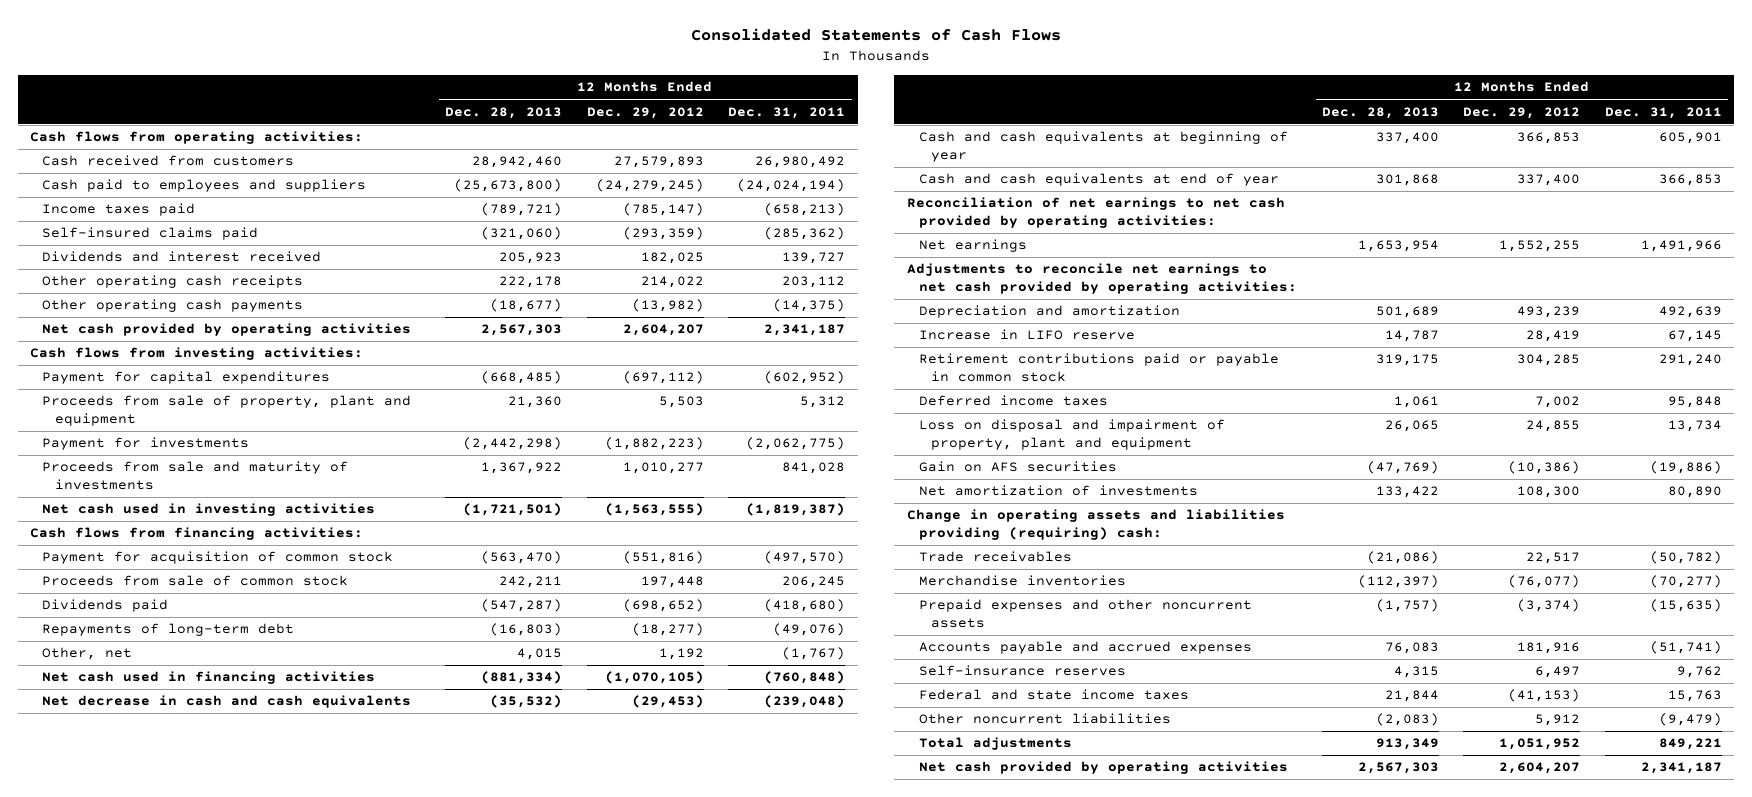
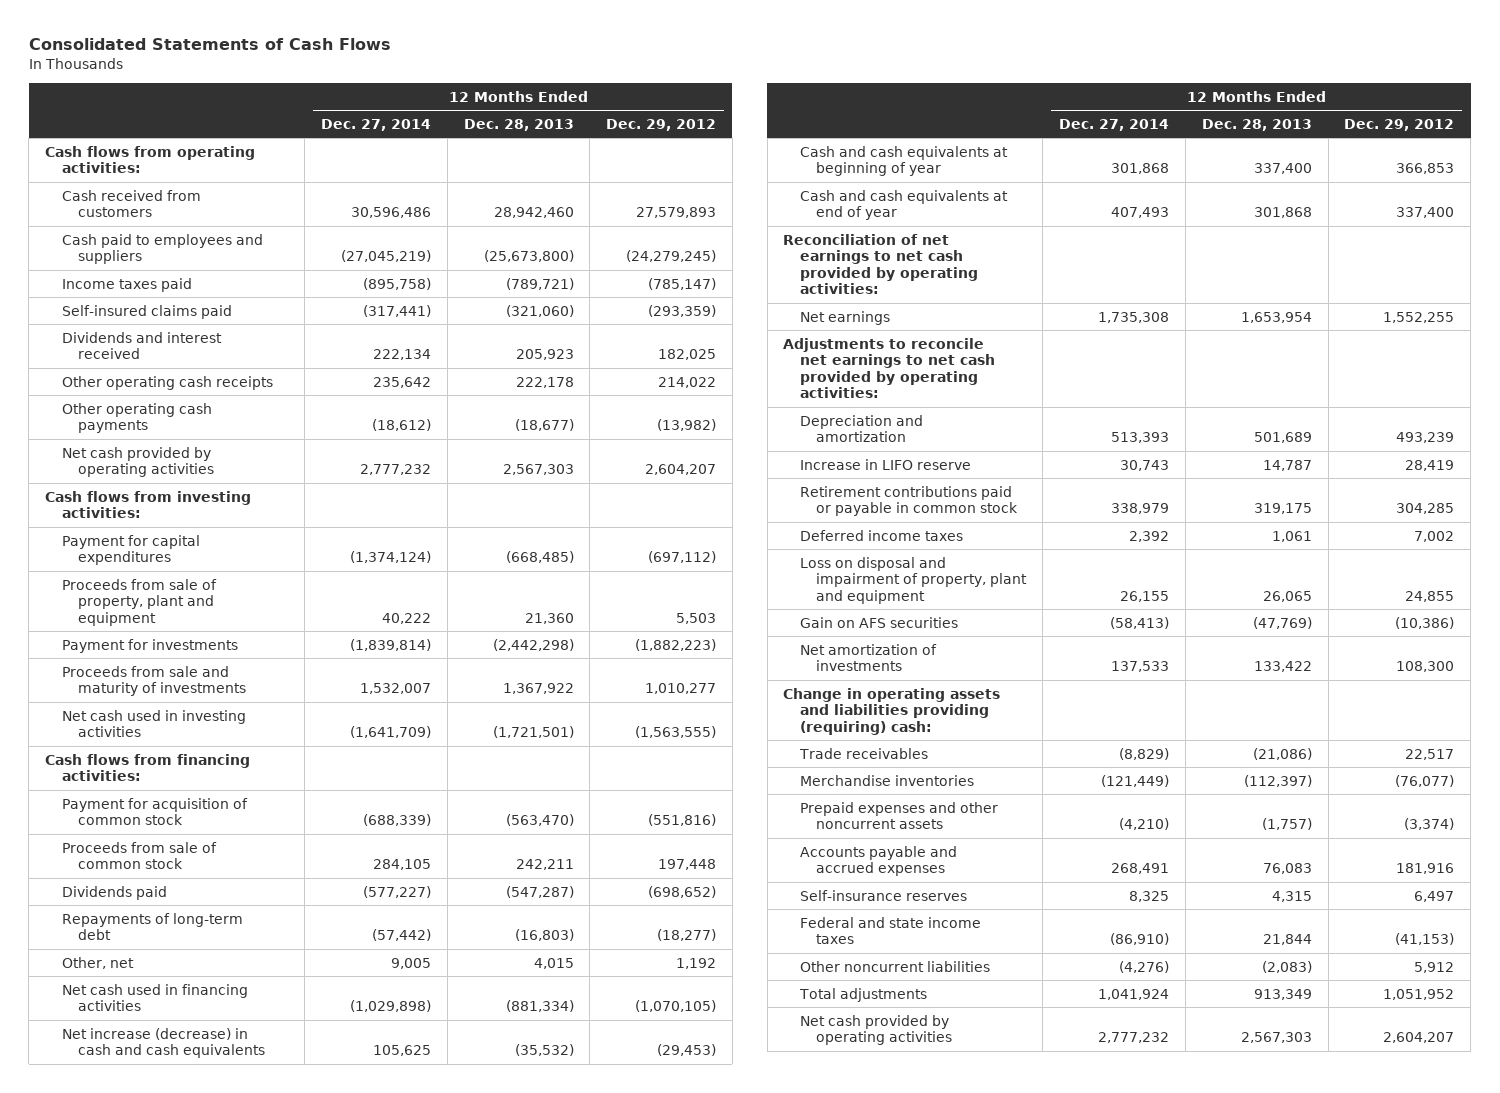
- | 12 Months Ended Dec. 28, 2013 | 12 Months Ended Dec. 29, 2012 | 12 Months Ended Dec. 31, 2011
+ | 12 Months Ended Dec. 27, 2014 | 12 Months Ended Dec. 28, 2013 | 12 Months Ended Dec. 29, 2012
- Net decrease in cash and cash equivalents | (35,532) | (29,453) | (239,048)
+ Net increase (decrease) in cash and cash equivalents | 105,625 | (35,532) | (29,453)

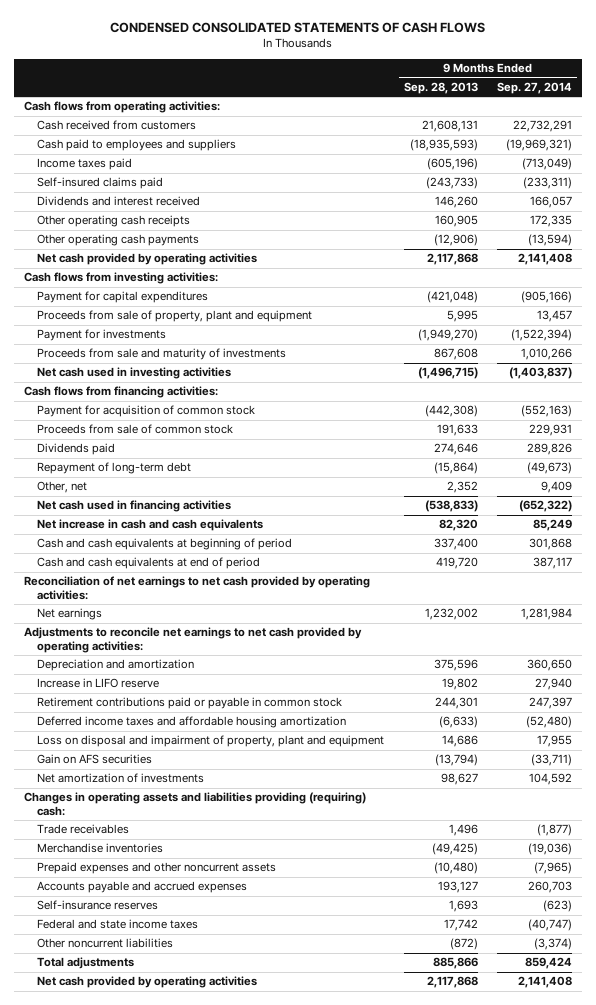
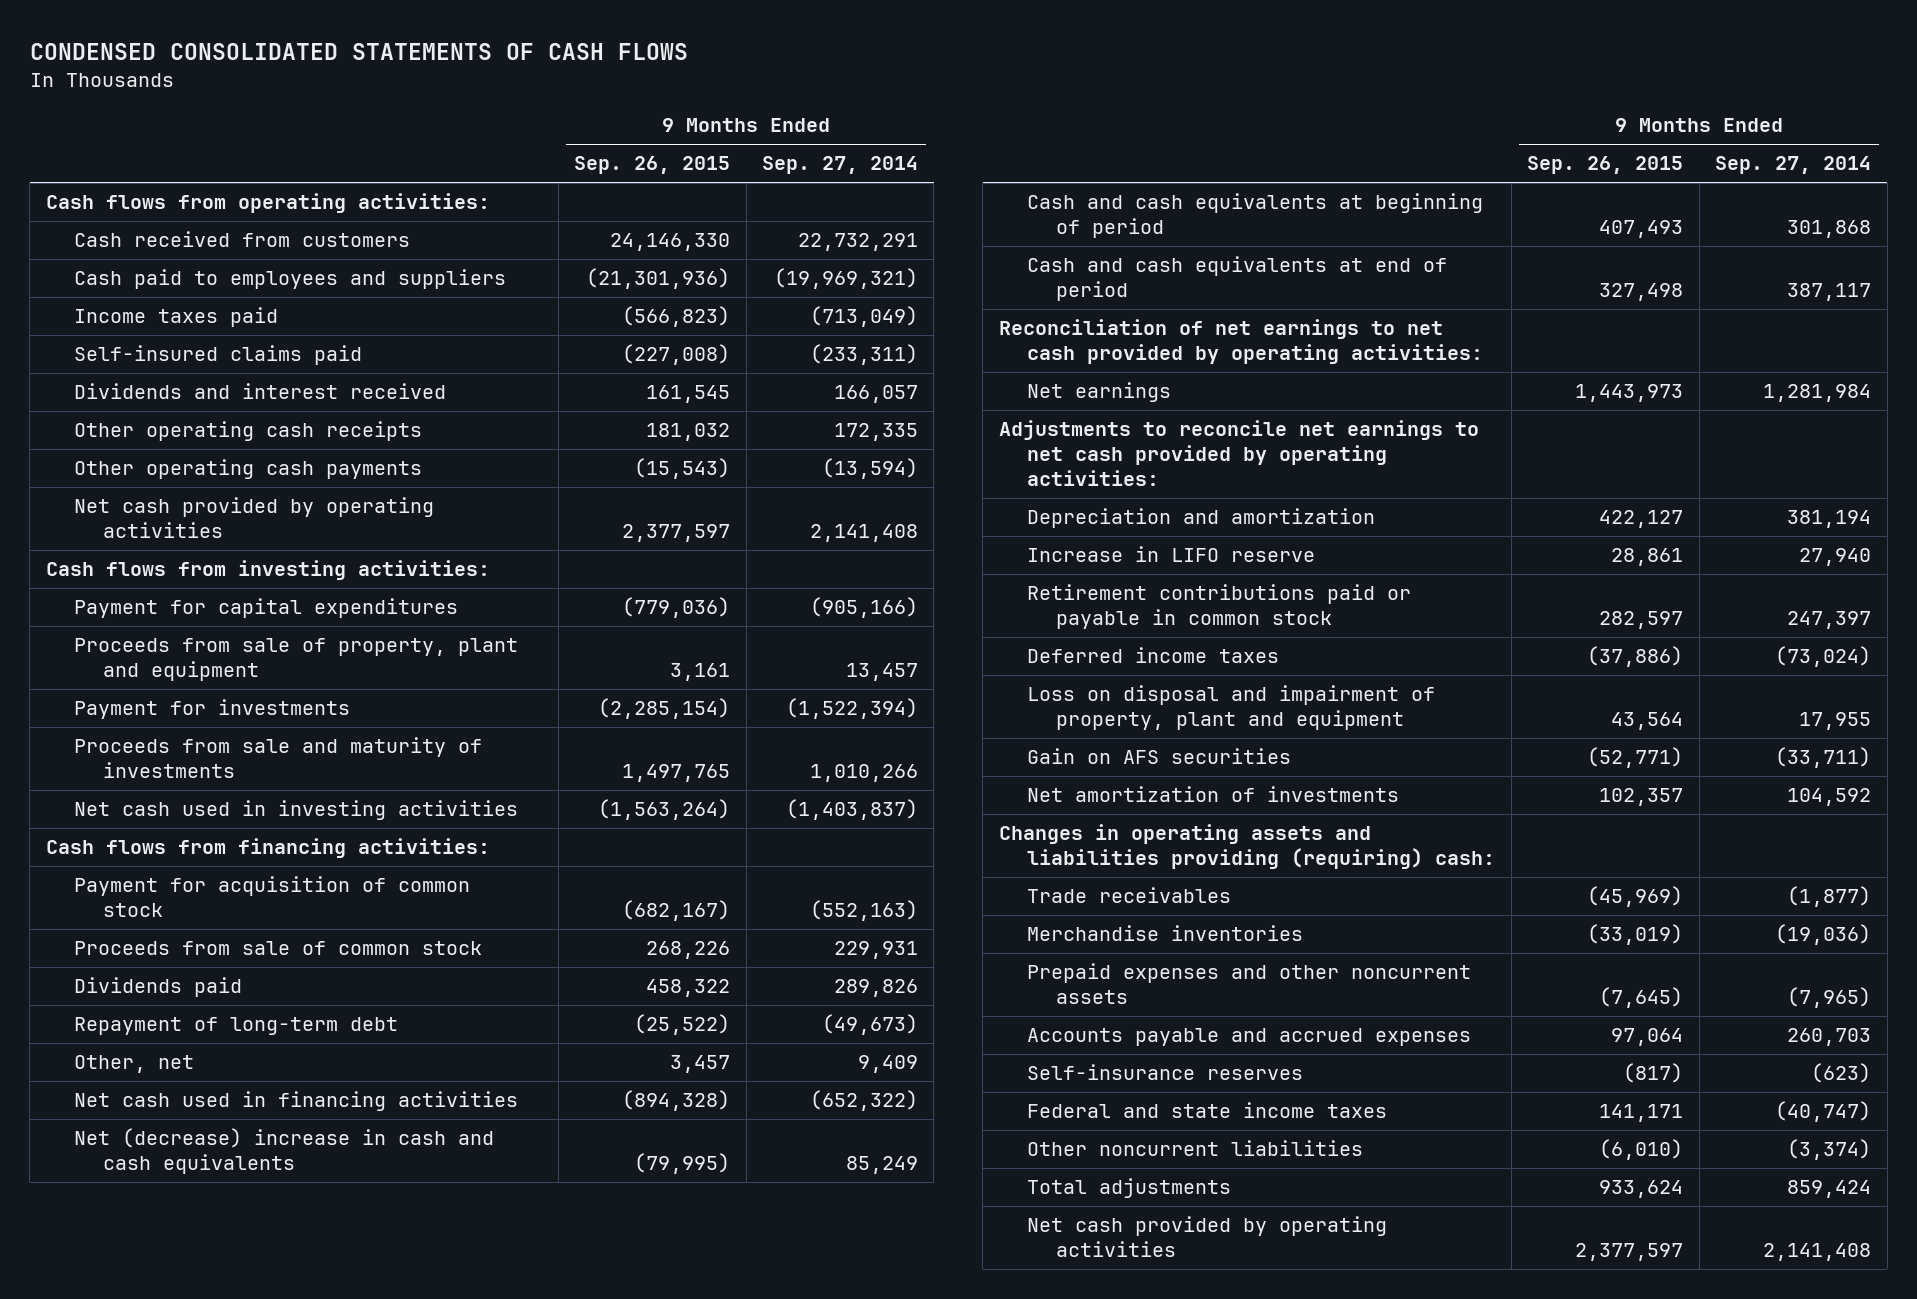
- | 9 Months Ended Sep. 28, 2013 | 9 Months Ended Sep. 27, 2014
+ | 9 Months Ended Sep. 26, 2015 | 9 Months Ended Sep. 27, 2014
- Net increase in cash and cash equivalents | 82,320 | 85,249
+ Net (decrease) increase in cash and cash equivalents | (79,995) | 85,249
- Depreciation and amortization | 375,596 | 360,650
+ Depreciation and amortization | 422,127 | 381,194
- Deferred income taxes and affordable housing amortization | (6,633) | (52,480)
+ Deferred income taxes | (37,886) | (73,024)

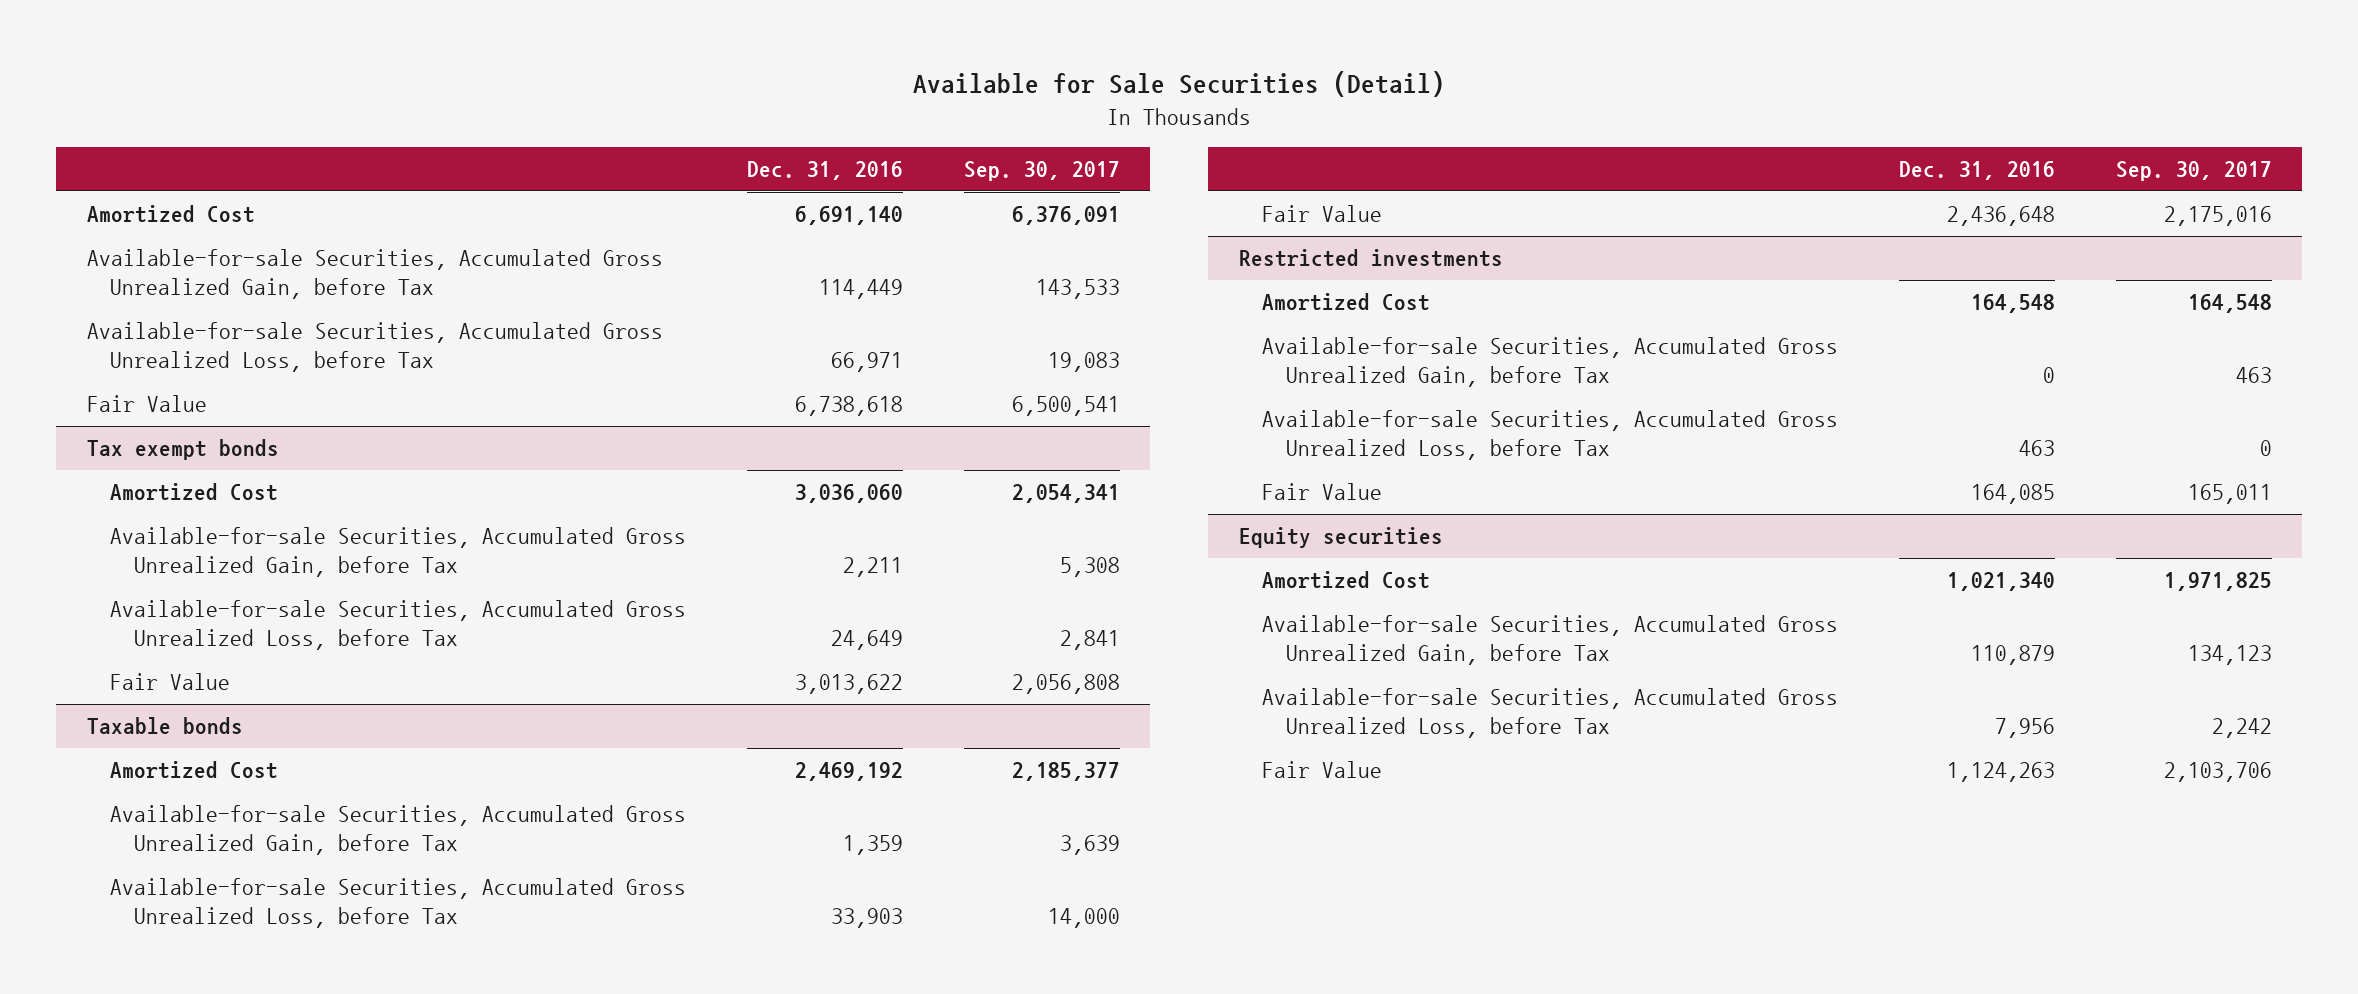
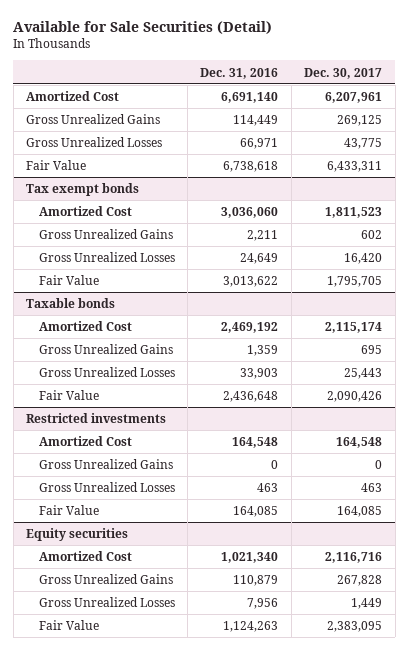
- | Dec. 31, 2016 | Sep. 30, 2017
+ | Dec. 31, 2016 | Dec. 30, 2017
- Available-for-sale Securities, Accumulated Gross Unrealized Gain, before Tax | 114,449 | 143,533
- Available-for-sale Securities, Accumulated Gross Unrealized Loss, before Tax | 66,971 | 19,083
+ Gross Unrealized Gains | 114,449 | 269,125
+ Gross Unrealized Losses | 66,971 | 43,775
@ Tax exempt bonds
- Available-for-sale Securities, Accumulated Gross Unrealized Gain, before Tax | 2,211 | 5,308
- Available-for-sale Securities, Accumulated Gross Unrealized Loss, before Tax | 24,649 | 2,841
+ Gross Unrealized Gains | 2,211 | 602
+ Gross Unrealized Losses | 24,649 | 16,420
@ Taxable bonds
- Available-for-sale Securities, Accumulated Gross Unrealized Gain, before Tax | 1,359 | 3,639
- Available-for-sale Securities, Accumulated Gross Unrealized Loss, before Tax | 33,903 | 14,000
+ Gross Unrealized Gains | 1,359 | 695
+ Gross Unrealized Losses | 33,903 | 25,443
@ Restricted investments
- Available-for-sale Securities, Accumulated Gross Unrealized Gain, before Tax | 0 | 463
- Available-for-sale Securities, Accumulated Gross Unrealized Loss, before Tax | 463 | 0
+ Gross Unrealized Gains | 0 | 0
+ Gross Unrealized Losses | 463 | 463
@ Equity securities
- Available-for-sale Securities, Accumulated Gross Unrealized Gain, before Tax | 110,879 | 134,123
- Available-for-sale Securities, Accumulated Gross Unrealized Loss, before Tax | 7,956 | 2,242
+ Gross Unrealized Gains | 110,879 | 267,828
+ Gross Unrealized Losses | 7,956 | 1,449

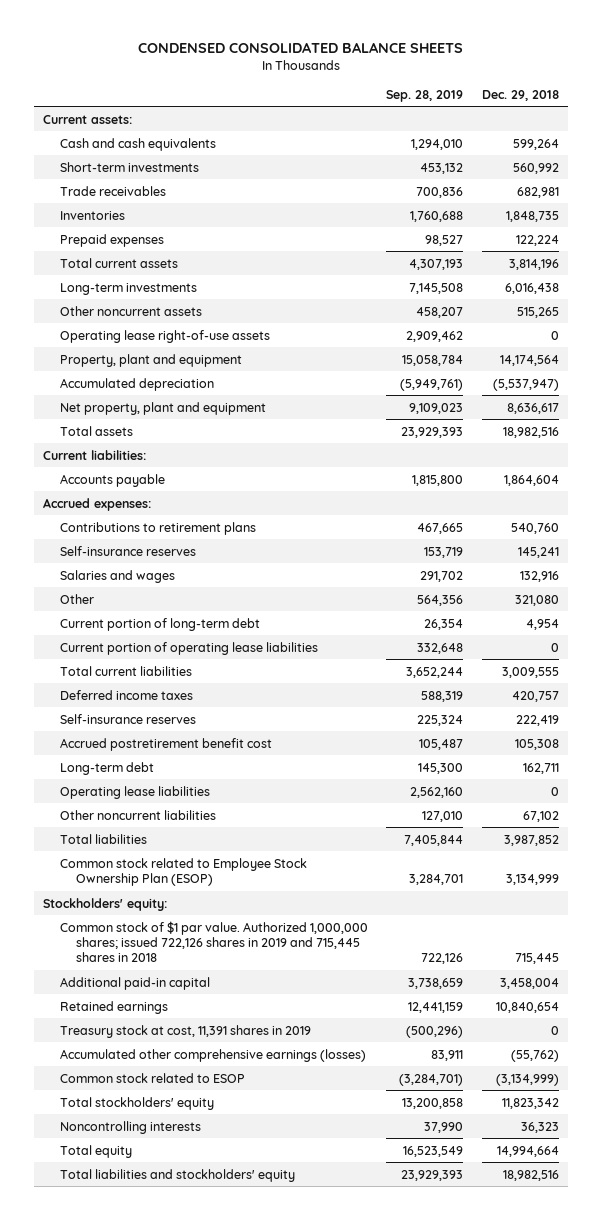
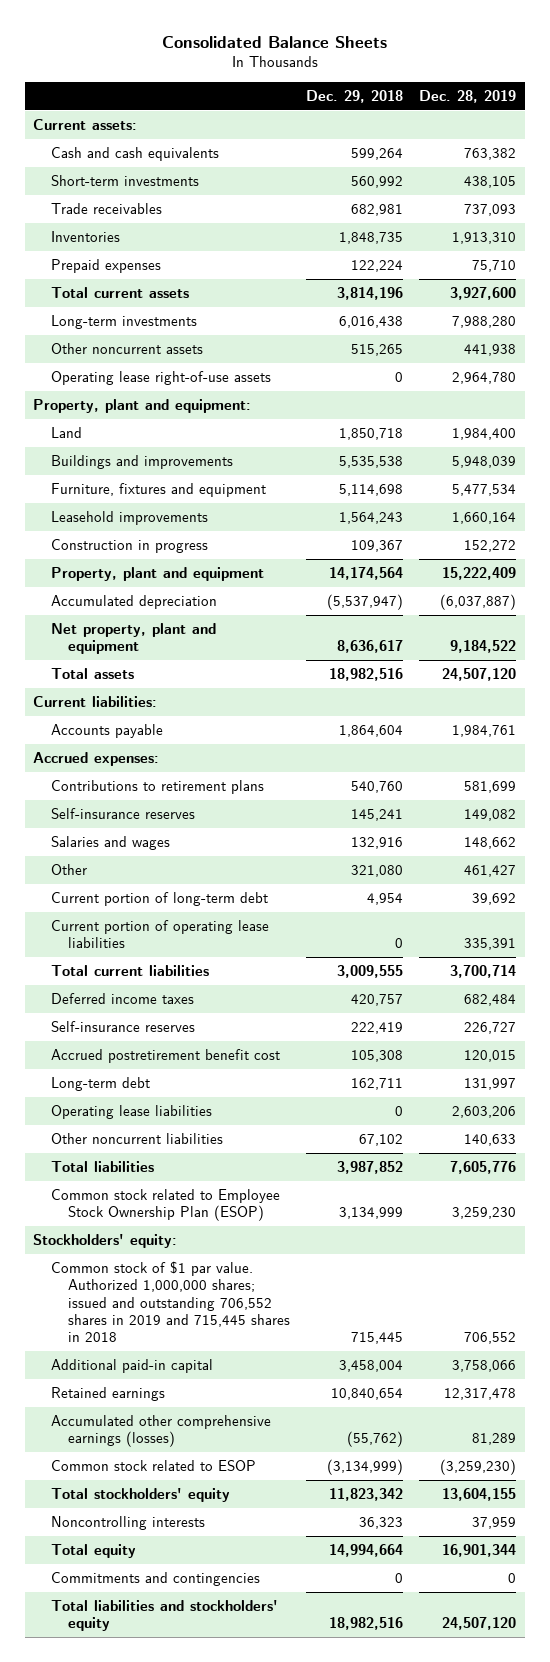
- CONDENSED CONSOLIDATED BALANCE SHEETS
+ Consolidated Balance Sheets
- | Sep. 28, 2019 | Dec. 29, 2018
+ | Dec. 29, 2018 | Dec. 28, 2019
+ Property, plant and equipment:
+ Land | 1,850,718 | 1,984,400
+ Buildings and improvements | 5,535,538 | 5,948,039
+ Furniture, fixtures and equipment | 5,114,698 | 5,477,534
+ Leasehold improvements | 1,564,243 | 1,660,164
+ Construction in progress | 109,367 | 152,272
- Common stock of $1 par value. Authorized 1,000,000 shares; issued 722,126 shares in 2019 and 715,445 shares in 2018 | 722,126 | 715,445
+ Common stock of $1 par value. Authorized 1,000,000 shares; issued and outstanding 706,552 shares in 2019 and 715,445 shares in 2018 | 715,445 | 706,552
- Treasury stock at cost, 11,391 shares in 2019 | (500,296) | 0
+ Commitments and contingencies | 0 | 0

